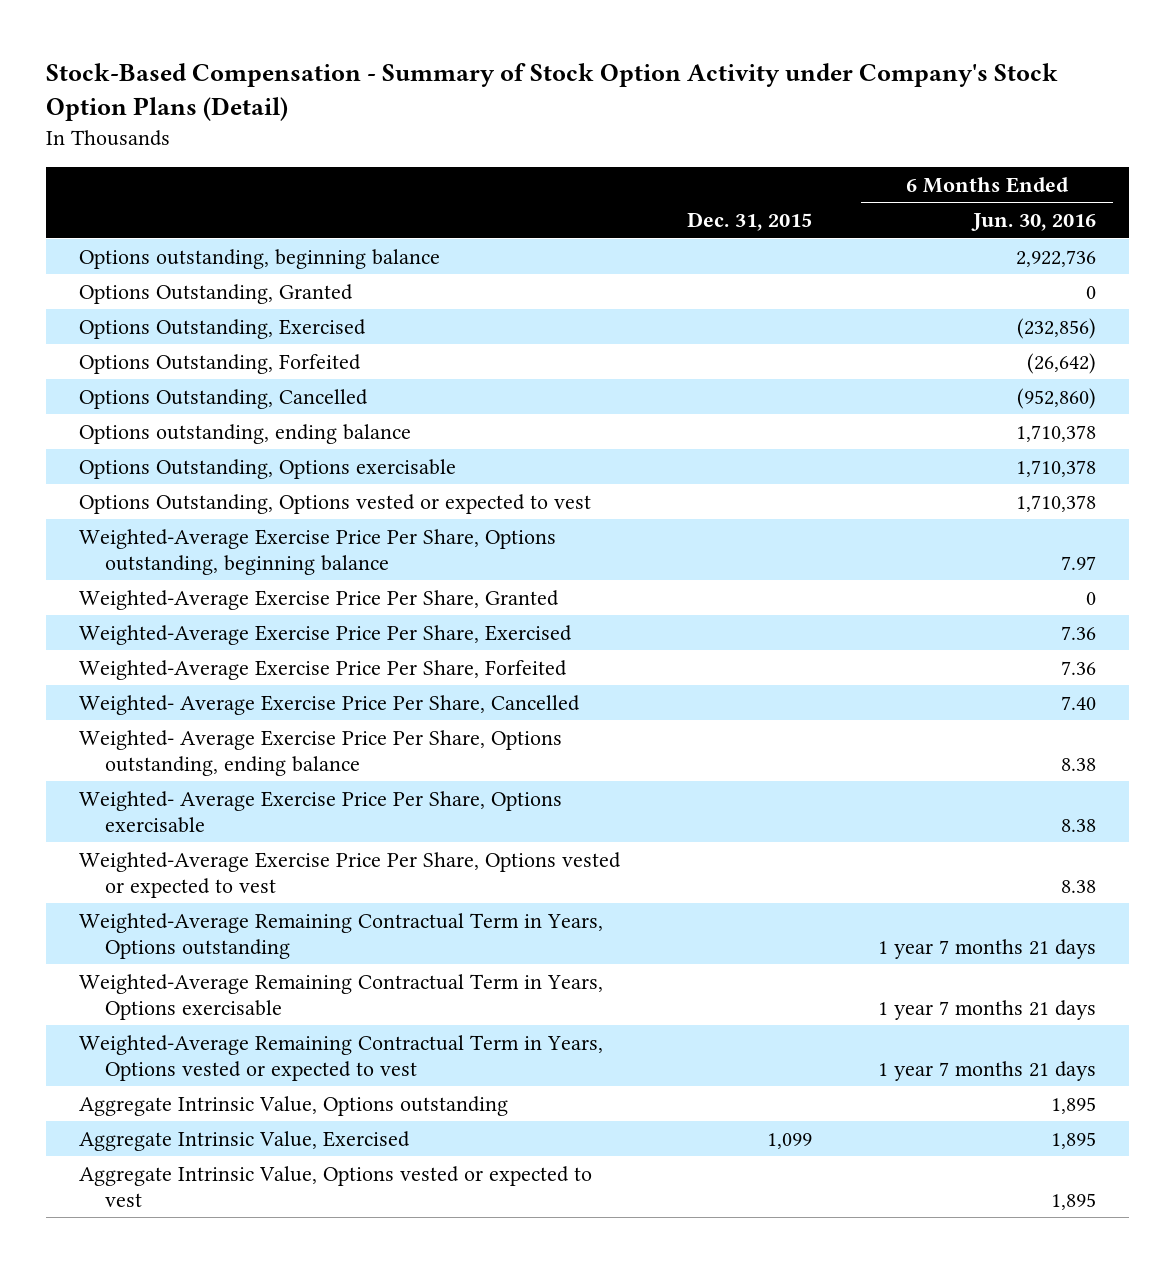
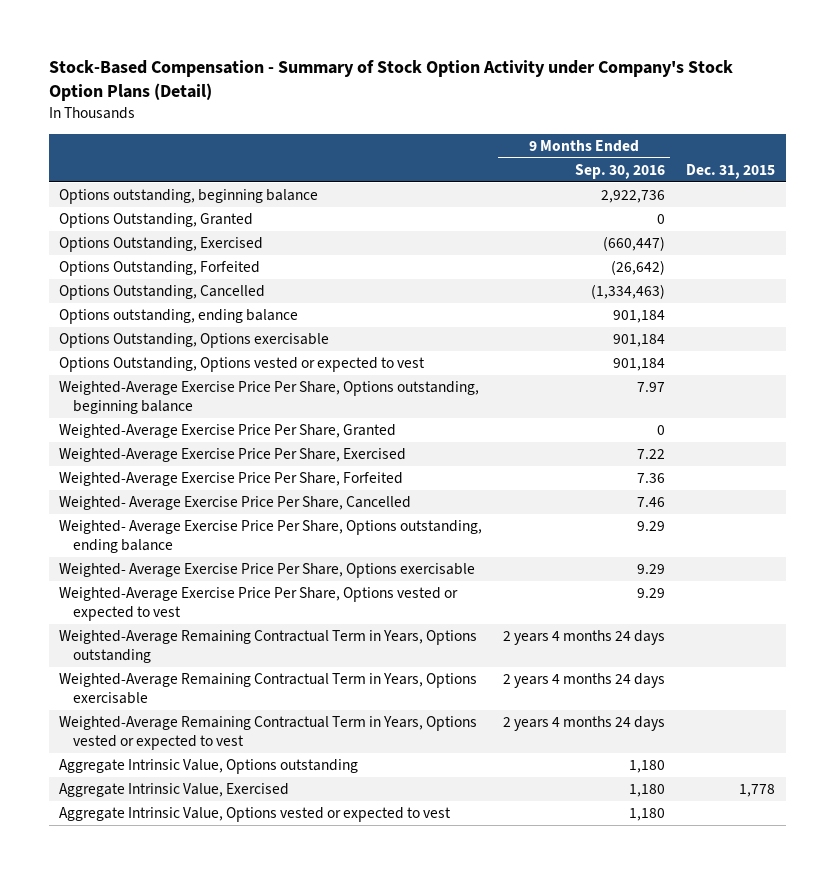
- | Dec. 31, 2015 | 6 Months Ended Jun. 30, 2016
+ | 9 Months Ended Sep. 30, 2016 | Dec. 31, 2015
- Aggregate Intrinsic Value, Exercised | 1,099 | 1,895
+ Aggregate Intrinsic Value, Exercised | 1,180 | 1,778

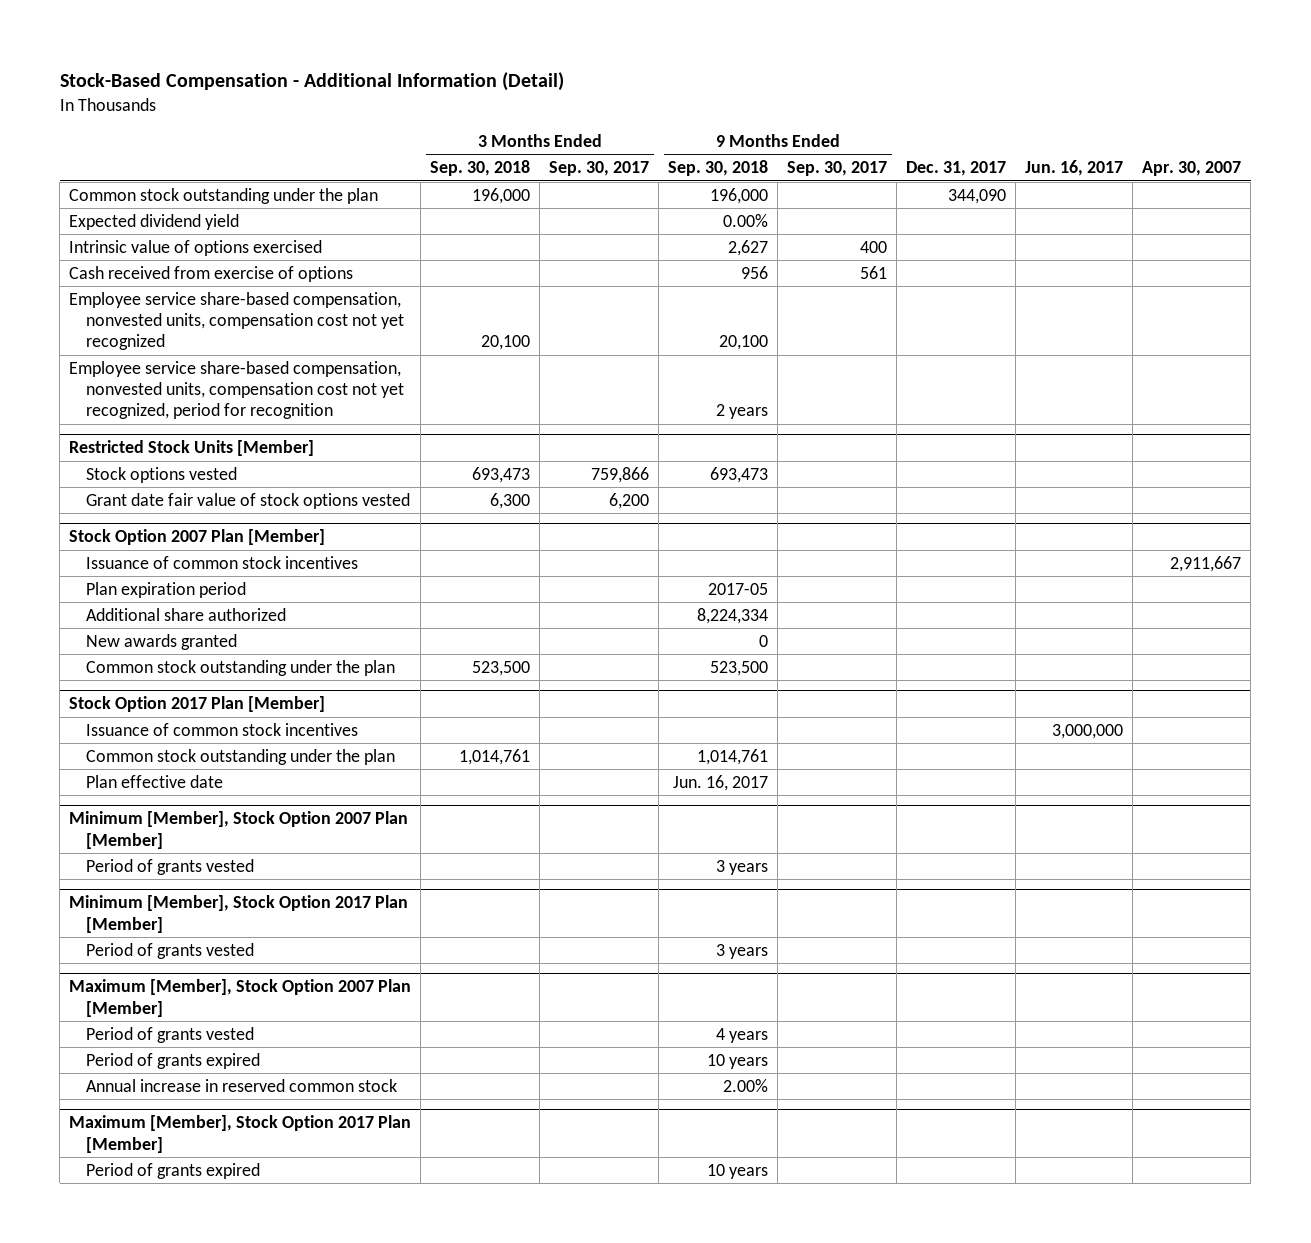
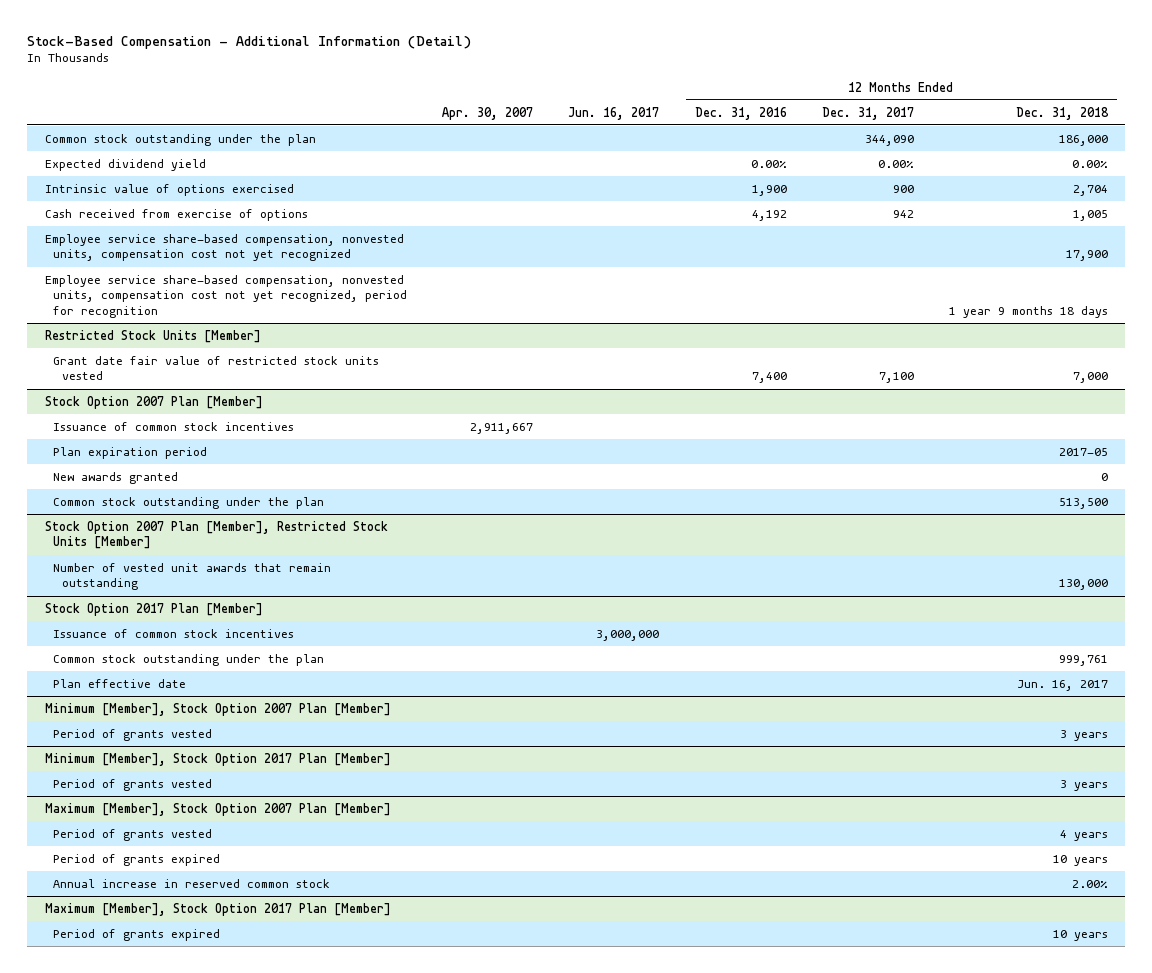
- | 3 Months Ended Sep. 30, 2018 | 3 Months Ended Sep. 30, 2017 | 9 Months Ended Sep. 30, 2018 | 9 Months Ended Sep. 30, 2017 | Dec. 31, 2017 | Jun. 16, 2017 | Apr. 30, 2007
+ | Apr. 30, 2007 | Jun. 16, 2017 | 12 Months Ended Dec. 31, 2016 | 12 Months Ended Dec. 31, 2017 | 12 Months Ended Dec. 31, 2018
@ Restricted Stock Units [Member]
- Stock options vested | 693,473 | 759,866 | 693,473 | | | |
- Grant date fair value of stock options vested | 6,300 | 6,200 | | | | |
+ Grant date fair value of restricted stock units vested | | | 7,400 | 7,100 | 7,000
@ Stock Option 2007 Plan [Member]
- Additional share authorized | | | 8,224,334 | | | |
+ Stock Option 2007 Plan [Member], Restricted Stock Units [Member]
+ Number of vested unit awards that remain outstanding | | | | | 130,000

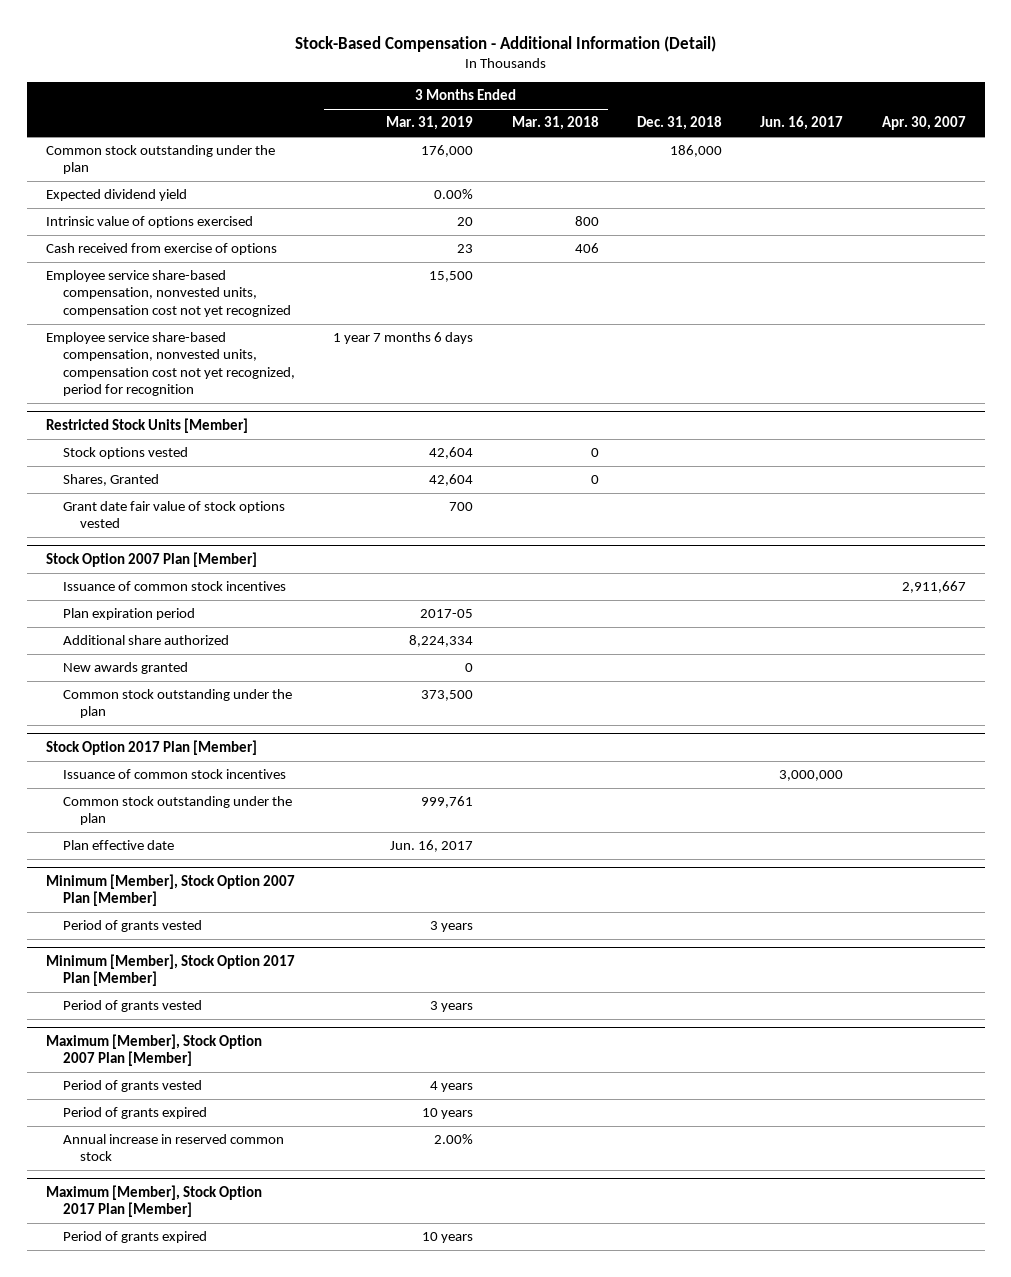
- | Apr. 30, 2007 | Jun. 16, 2017 | 12 Months Ended Dec. 31, 2016 | 12 Months Ended Dec. 31, 2017 | 12 Months Ended Dec. 31, 2018
+ | 3 Months Ended Mar. 31, 2019 | 3 Months Ended Mar. 31, 2018 | Dec. 31, 2018 | Jun. 16, 2017 | Apr. 30, 2007
@ Restricted Stock Units [Member]
- Grant date fair value of restricted stock units vested | | | 7,400 | 7,100 | 7,000
+ Stock options vested | 42,604 | 0 | | |
+ Shares, Granted | 42,604 | 0 | | |
+ Grant date fair value of stock options vested | 700 | | | |
@ Stock Option 2007 Plan [Member]
+ Additional share authorized | 8,224,334 | | | |
- Stock Option 2007 Plan [Member], Restricted Stock Units [Member]
- Number of vested unit awards that remain outstanding | | | | | 130,000

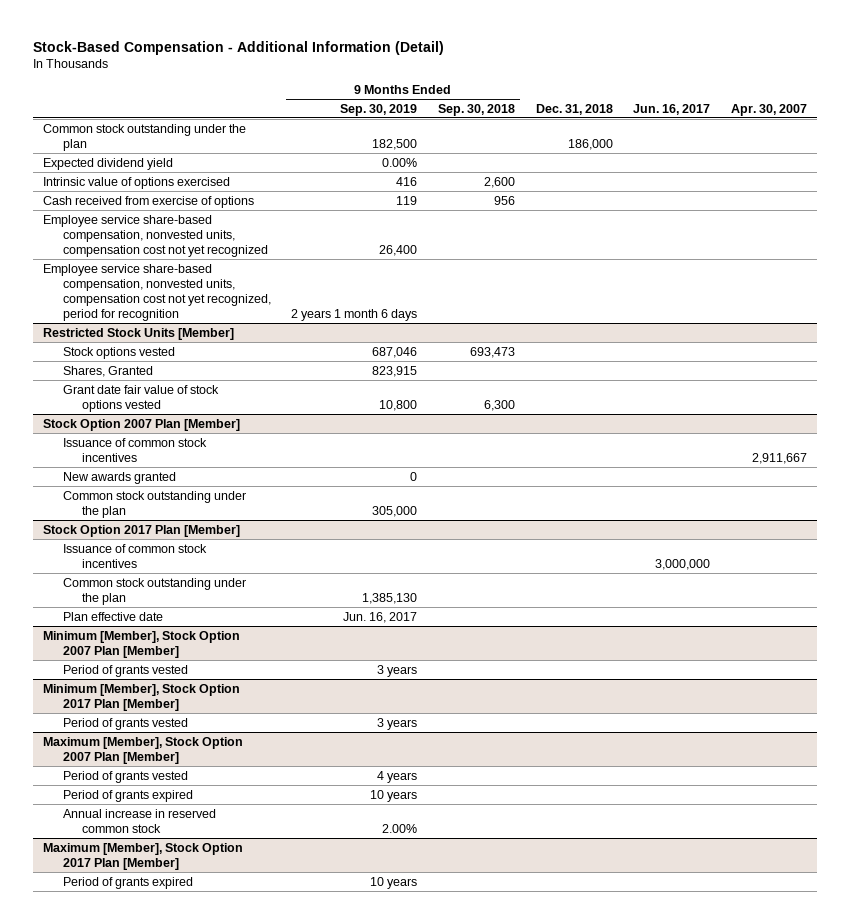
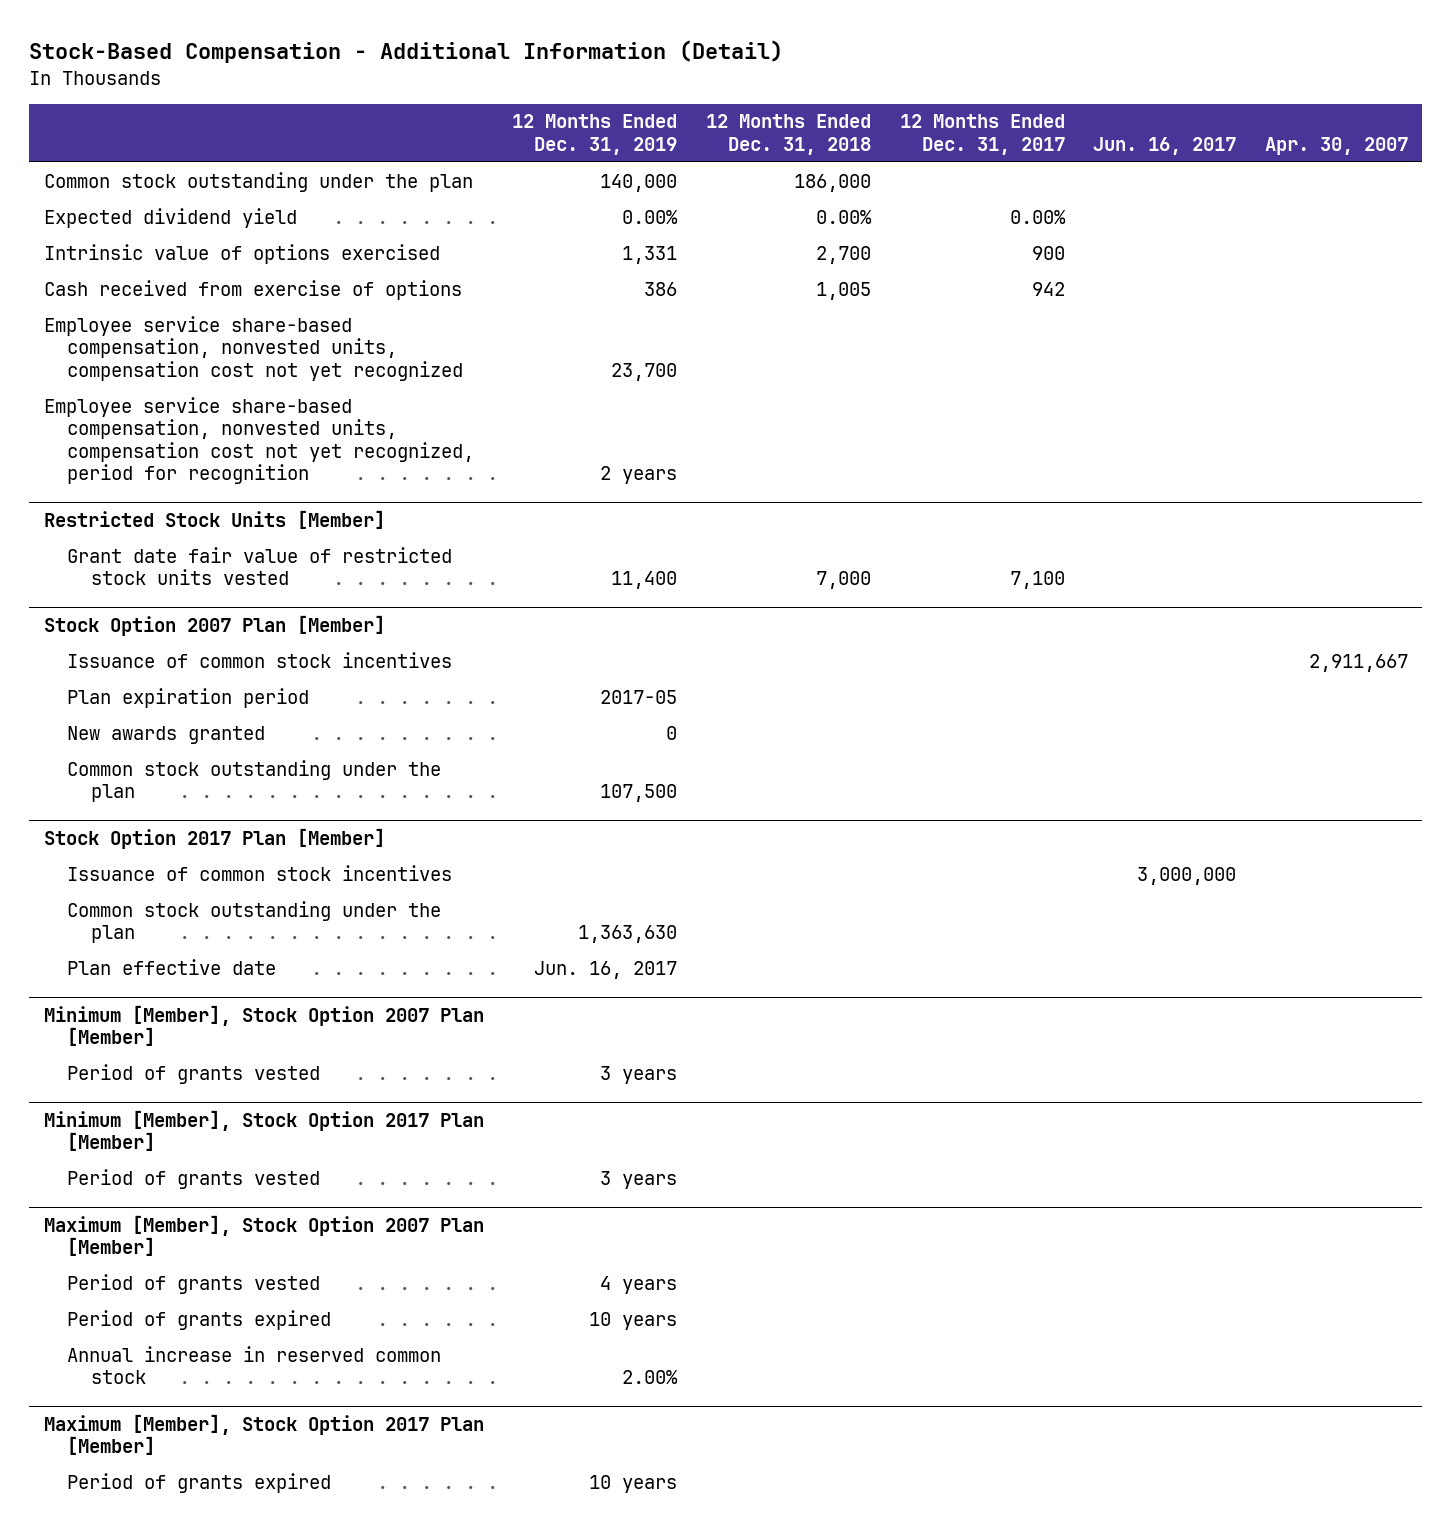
- | 9 Months Ended Sep. 30, 2019 | 9 Months Ended Sep. 30, 2018 | Dec. 31, 2018 | Jun. 16, 2017 | Apr. 30, 2007
+ | 12 Months Ended Dec. 31, 2019 | 12 Months Ended Dec. 31, 2018 | 12 Months Ended Dec. 31, 2017 | Jun. 16, 2017 | Apr. 30, 2007
@ Restricted Stock Units [Member]
- Stock options vested | 687,046 | 693,473 | | |
- Shares, Granted | 823,915 | | | |
- Grant date fair value of stock options vested | 10,800 | 6,300 | | |
+ Grant date fair value of restricted stock units vested | 11,400 | 7,000 | 7,100 | |
@ Stock Option 2007 Plan [Member]
+ Plan expiration period | 2017-05 | | | |

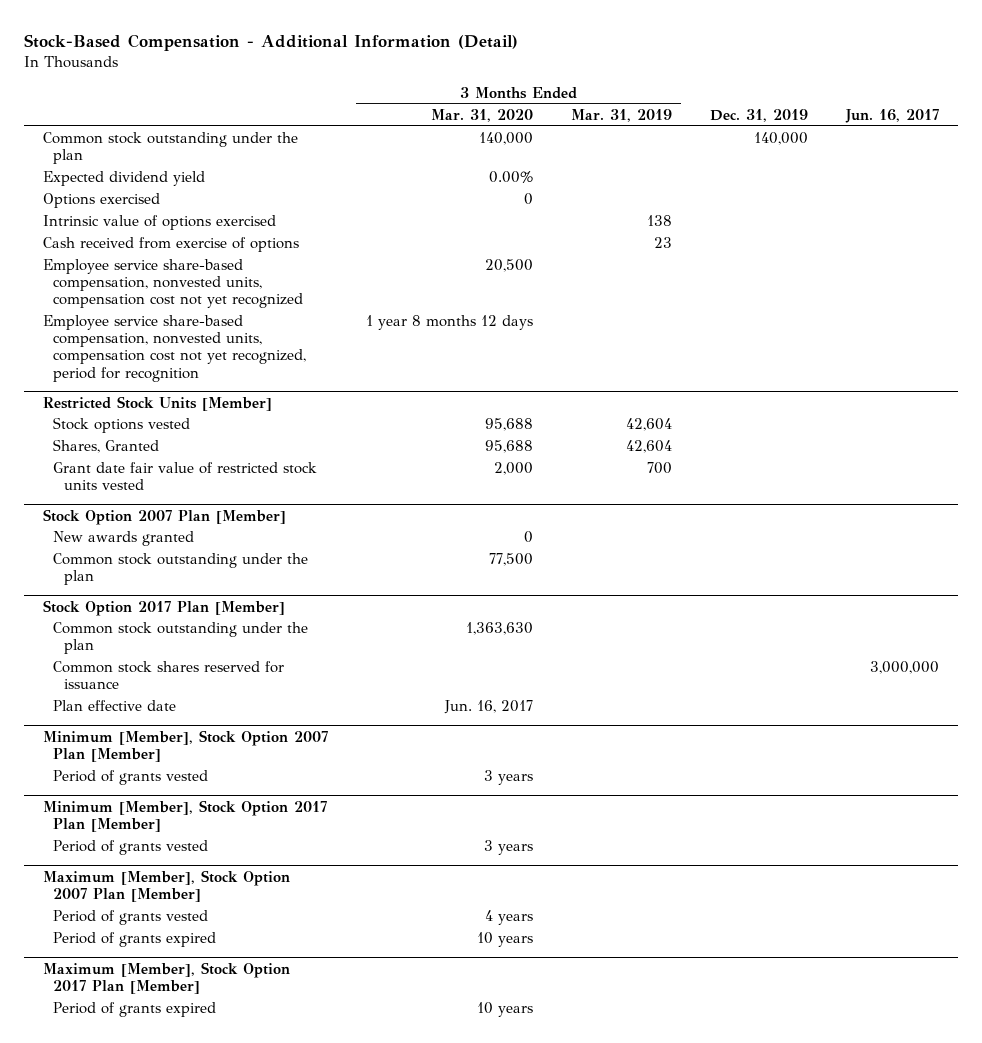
- | 12 Months Ended Dec. 31, 2019 | 12 Months Ended Dec. 31, 2018 | 12 Months Ended Dec. 31, 2017 | Jun. 16, 2017 | Apr. 30, 2007
+ | 3 Months Ended Mar. 31, 2020 | 3 Months Ended Mar. 31, 2019 | Dec. 31, 2019 | Jun. 16, 2017
+ Options exercised | 0 | | |
@ Restricted Stock Units [Member]
+ Stock options vested | 95,688 | 42,604 | |
+ Shares, Granted | 95,688 | 42,604 | |
@ Stock Option 2007 Plan [Member]
- Issuance of common stock incentives | | | | | 2,911,667
- Plan expiration period | 2017-05 | | | |
@ Stock Option 2017 Plan [Member]
- Issuance of common stock incentives | | | | 3,000,000 |
+ Common stock shares reserved for issuance | | | | 3,000,000
@ Maximum [Member], Stock Option 2007 Plan [Member]
- Annual increase in reserved common stock | 2.00% | | | |

